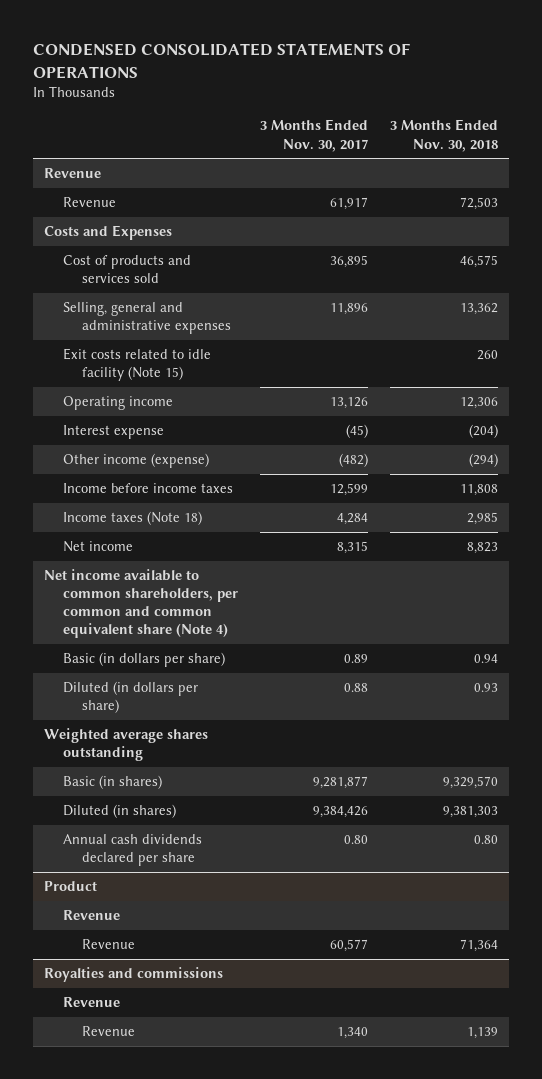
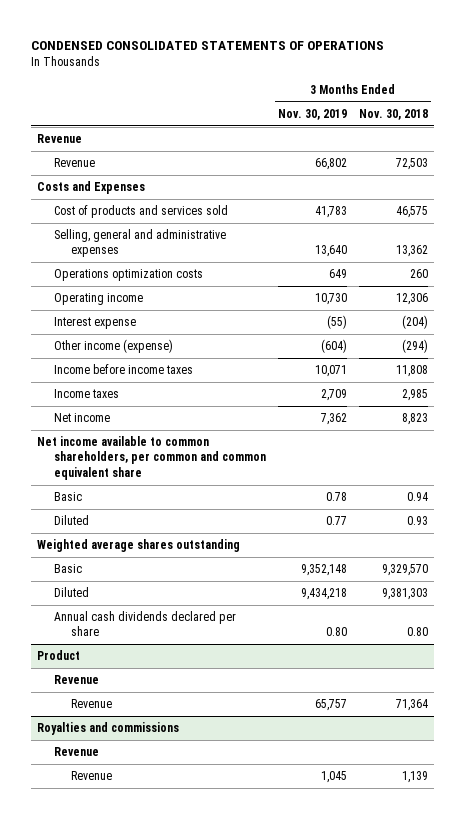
- | 3 Months Ended Nov. 30, 2017 | 3 Months Ended Nov. 30, 2018
+ | 3 Months Ended Nov. 30, 2019 | 3 Months Ended Nov. 30, 2018
- Exit costs related to idle facility (Note 15) | | 260
+ Operations optimization costs | 649 | 260
- Income taxes (Note 18) | 4,284 | 2,985
+ Income taxes | 2,709 | 2,985
- Net income available to common shareholders, per common and common equivalent share (Note 4)
- Basic (in dollars per share) | 0.89 | 0.94
- Diluted (in dollars per share) | 0.88 | 0.93
+ Net income available to common shareholders, per common and common equivalent share
+ Basic | 0.78 | 0.94
+ Diluted | 0.77 | 0.93
- Basic (in shares) | 9,281,877 | 9,329,570
- Diluted (in shares) | 9,384,426 | 9,381,303
+ Basic | 9,352,148 | 9,329,570
+ Diluted | 9,434,218 | 9,381,303

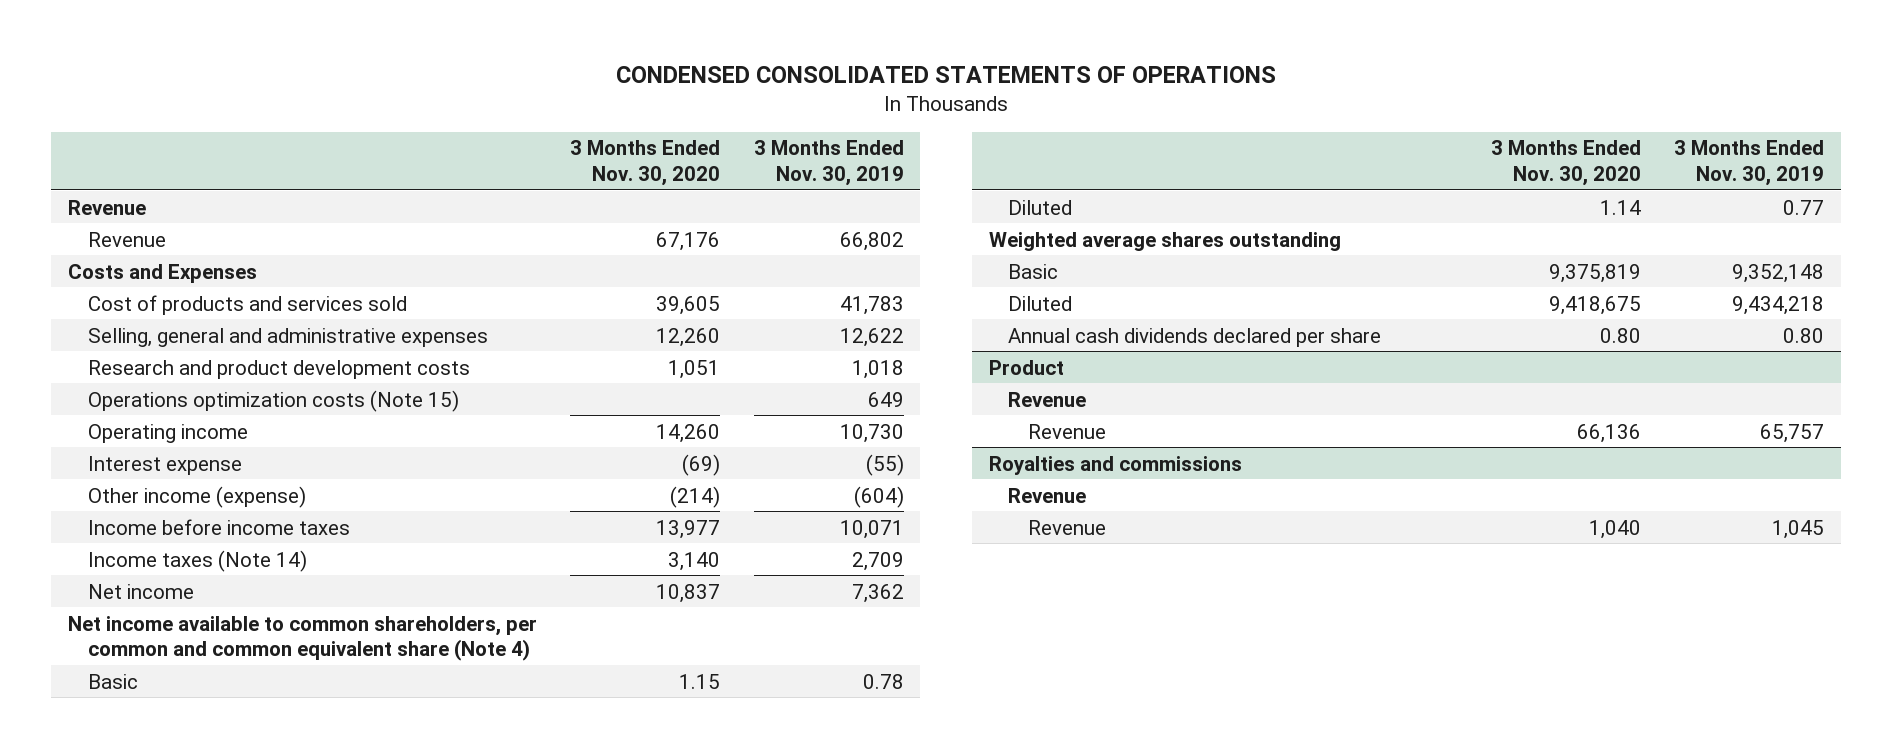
- | 3 Months Ended Nov. 30, 2019 | 3 Months Ended Nov. 30, 2018
+ | 3 Months Ended Nov. 30, 2020 | 3 Months Ended Nov. 30, 2019
- Selling, general and administrative expenses | 13,640 | 13,362
- Operations optimization costs | 649 | 260
+ Selling, general and administrative expenses | 12,260 | 12,622
+ Research and product development costs | 1,051 | 1,018
+ Operations optimization costs (Note 15) | | 649
- Income taxes | 2,709 | 2,985
+ Income taxes (Note 14) | 3,140 | 2,709
- Net income available to common shareholders, per common and common equivalent share
+ Net income available to common shareholders, per common and common equivalent share (Note 4)

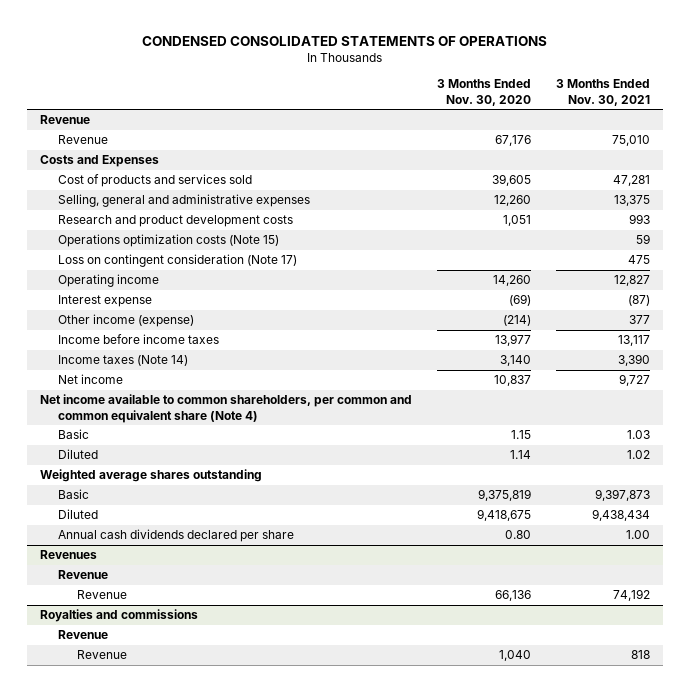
- | 3 Months Ended Nov. 30, 2020 | 3 Months Ended Nov. 30, 2019
+ | 3 Months Ended Nov. 30, 2020 | 3 Months Ended Nov. 30, 2021
+ Loss on contingent consideration (Note 17) | | 475
- Product
+ Revenues

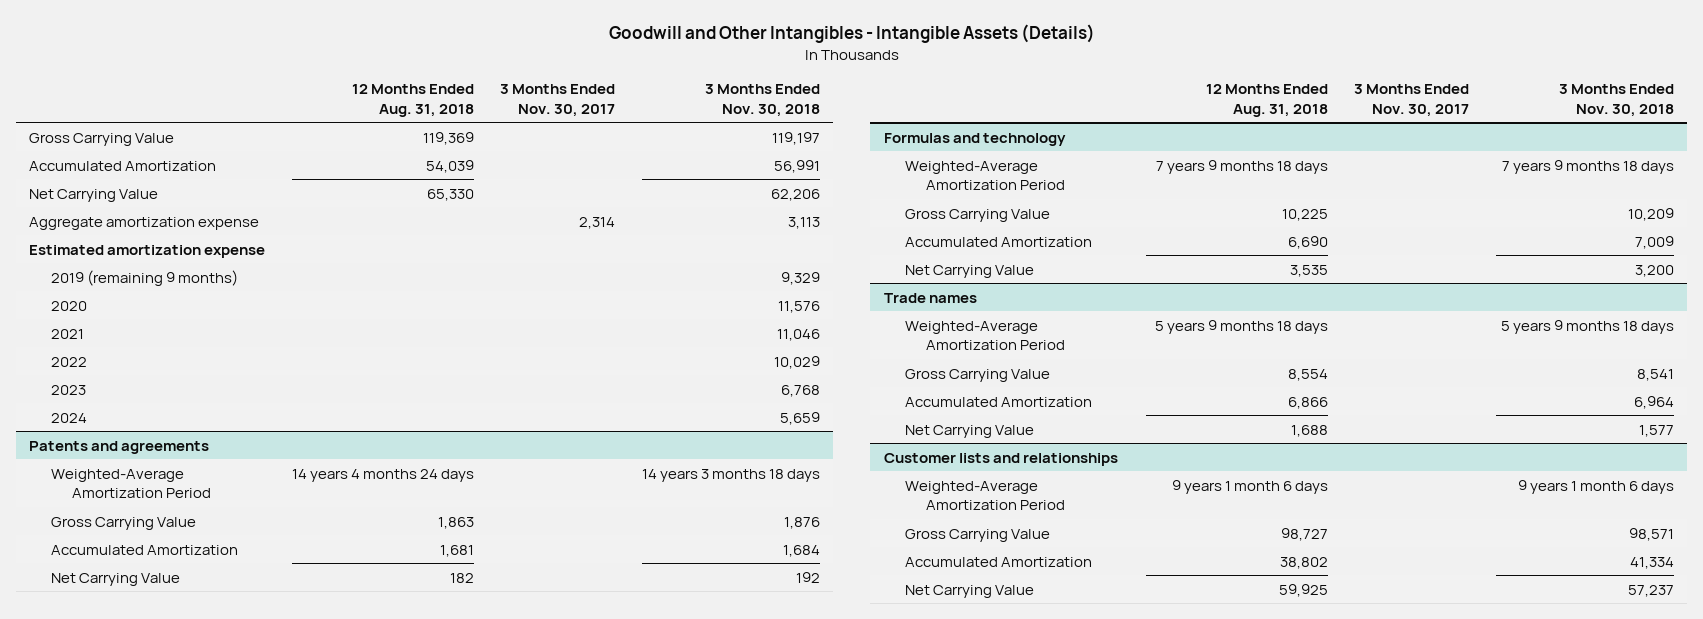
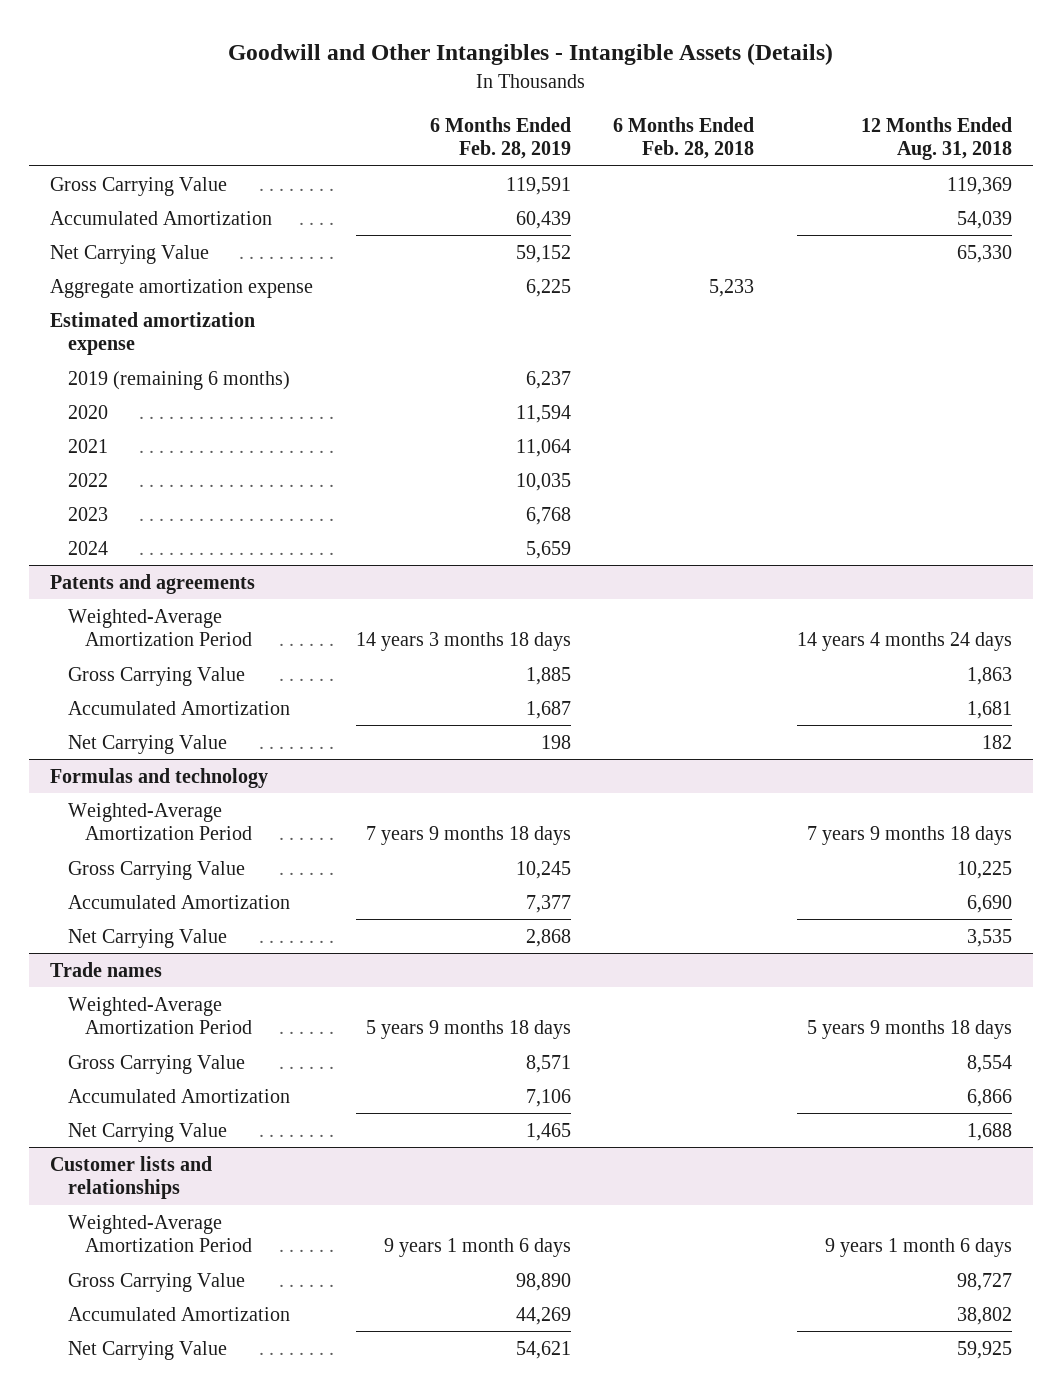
- | 12 Months Ended Aug. 31, 2018 | 3 Months Ended Nov. 30, 2017 | 3 Months Ended Nov. 30, 2018
+ | 6 Months Ended Feb. 28, 2019 | 6 Months Ended Feb. 28, 2018 | 12 Months Ended Aug. 31, 2018
- 2019 (remaining 9 months) | | | 9,329
+ 2019 (remaining 6 months) | 6,237 | |

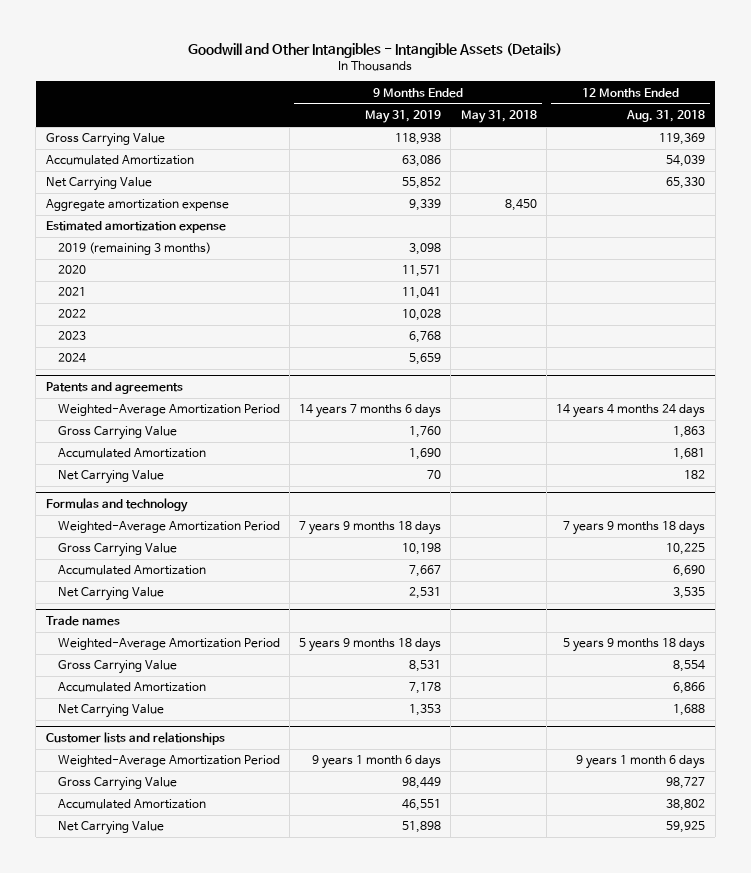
- | 6 Months Ended Feb. 28, 2019 | 6 Months Ended Feb. 28, 2018 | 12 Months Ended Aug. 31, 2018
+ | 9 Months Ended May 31, 2019 | 9 Months Ended May 31, 2018 | 12 Months Ended Aug. 31, 2018
- 2019 (remaining 6 months) | 6,237 | |
+ 2019 (remaining 3 months) | 3,098 | |

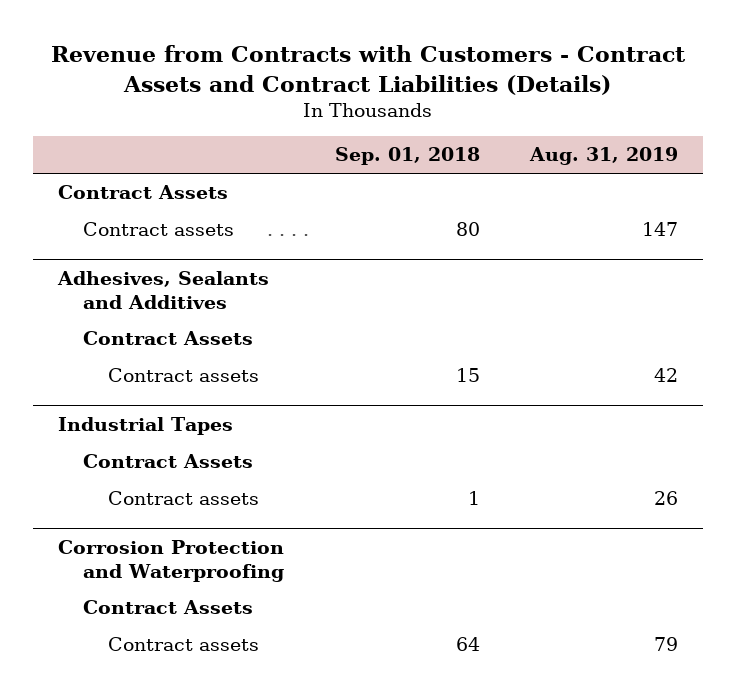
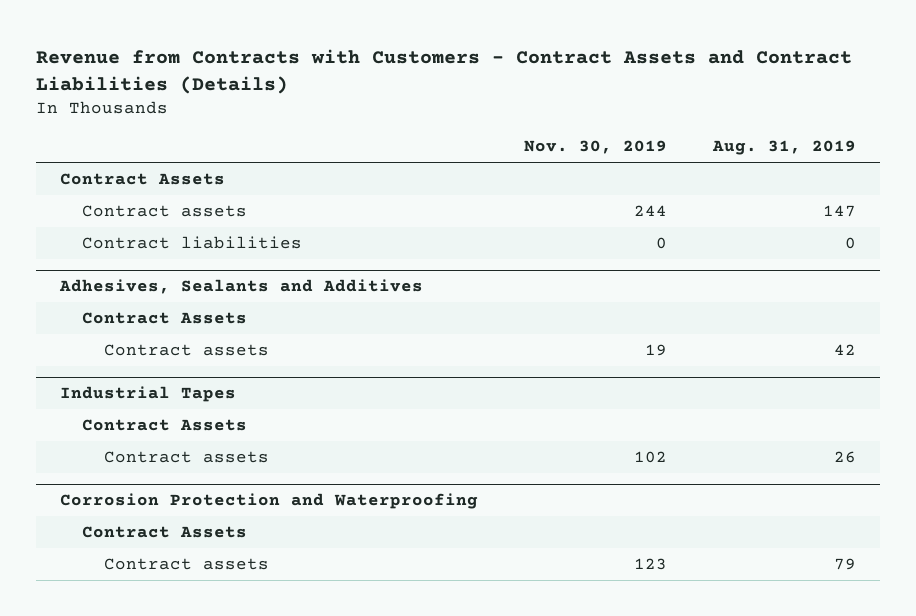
- | Sep. 01, 2018 | Aug. 31, 2019
+ | Nov. 30, 2019 | Aug. 31, 2019
+ Contract liabilities | 0 | 0

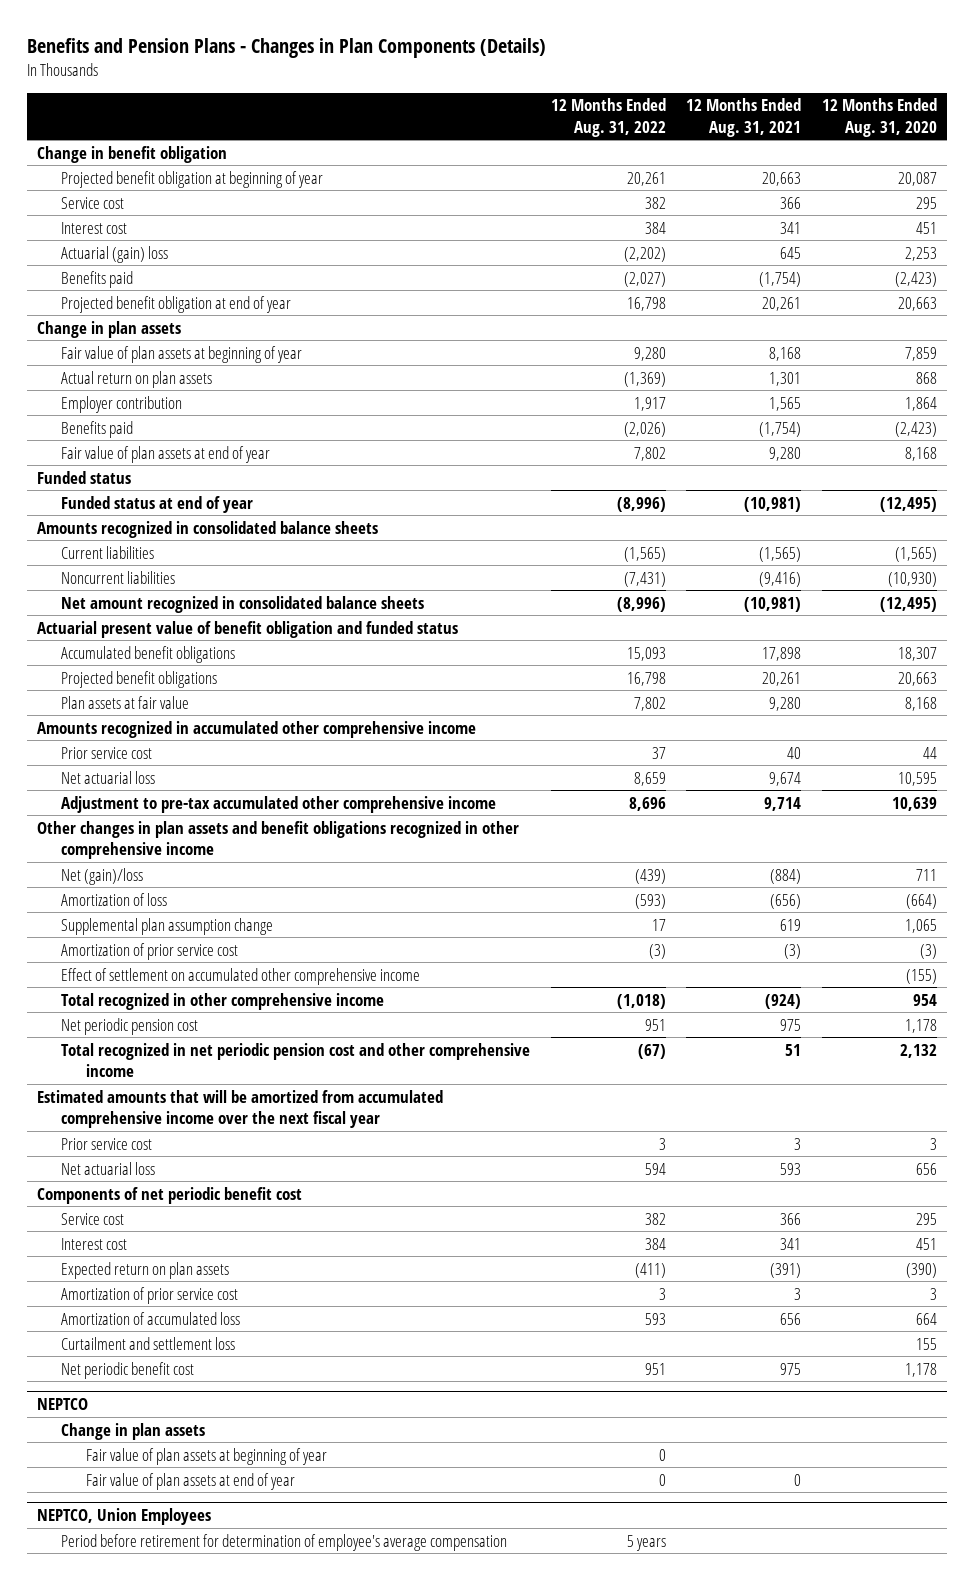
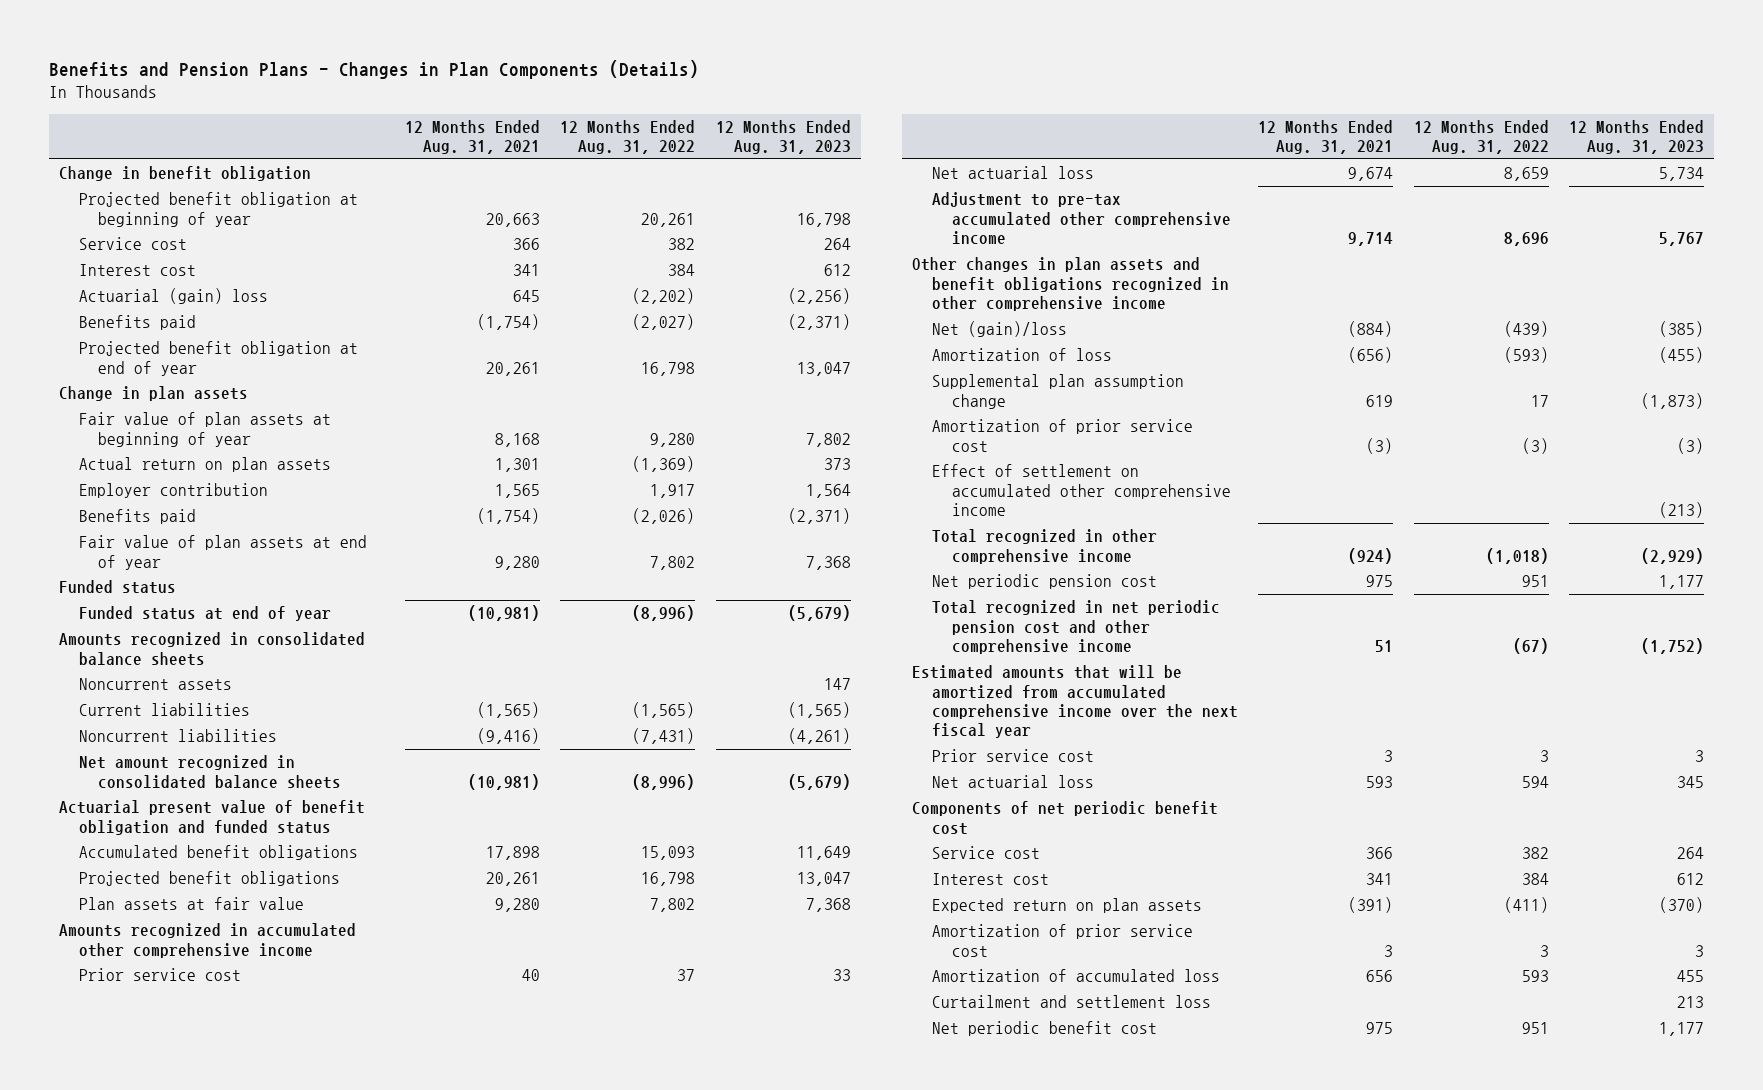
- | 12 Months Ended Aug. 31, 2022 | 12 Months Ended Aug. 31, 2021 | 12 Months Ended Aug. 31, 2020
+ | 12 Months Ended Aug. 31, 2021 | 12 Months Ended Aug. 31, 2022 | 12 Months Ended Aug. 31, 2023
+ Noncurrent assets | | | 147
- NEPTCO
- Change in plan assets
- Fair value of plan assets at beginning of year | 0 | |
- Fair value of plan assets at end of year | 0 | 0 |
- NEPTCO, Union Employees
- Period before retirement for determination of employee's average compensation | 5 years | |

